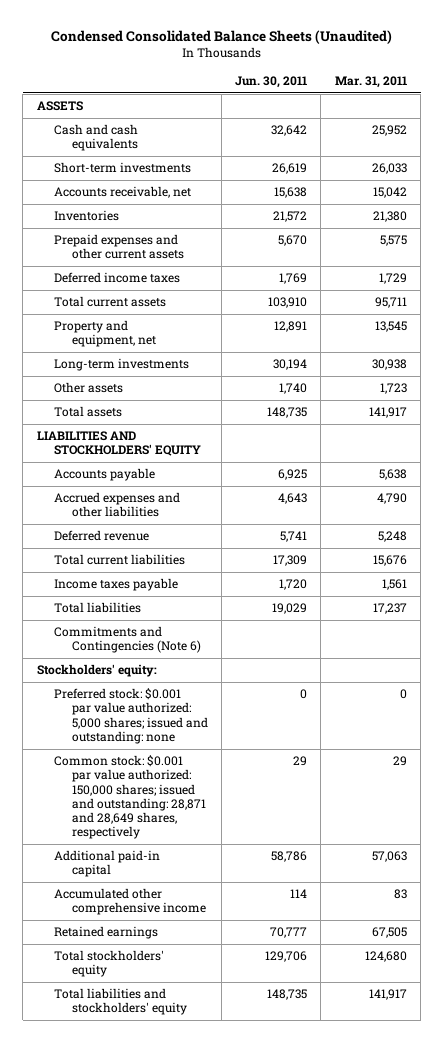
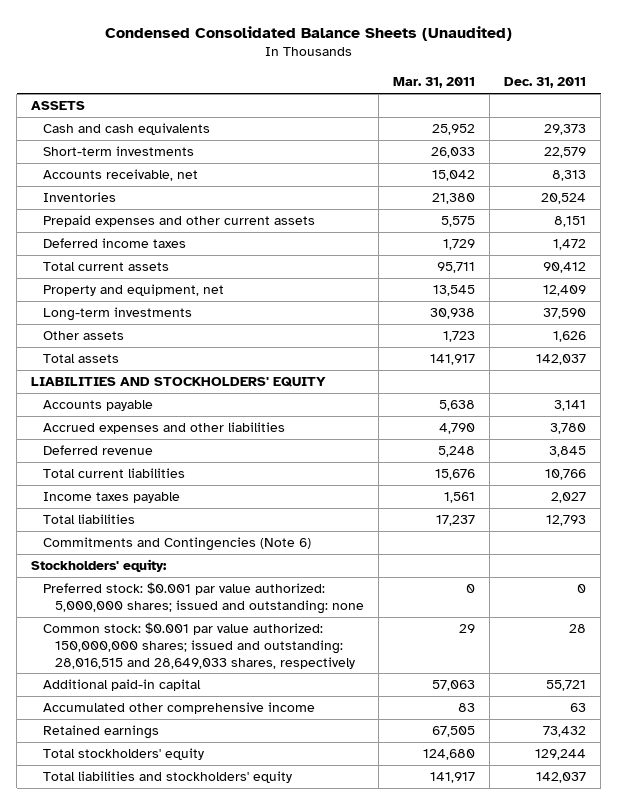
- | Jun. 30, 2011 | Mar. 31, 2011
+ | Mar. 31, 2011 | Dec. 31, 2011
- Preferred stock: $0.001 par value authorized: 5,000 shares; issued and outstanding: none | 0 | 0
- Common stock: $0.001 par value authorized: 150,000 shares; issued and outstanding: 28,871 and 28,649 shares, respectively | 29 | 29
+ Preferred stock: $0.001 par value authorized: 5,000,000 shares; issued and outstanding: none | 0 | 0
+ Common stock: $0.001 par value authorized: 150,000,000 shares; issued and outstanding: 28,016,515 and 28,649,033 shares, respectively | 29 | 28

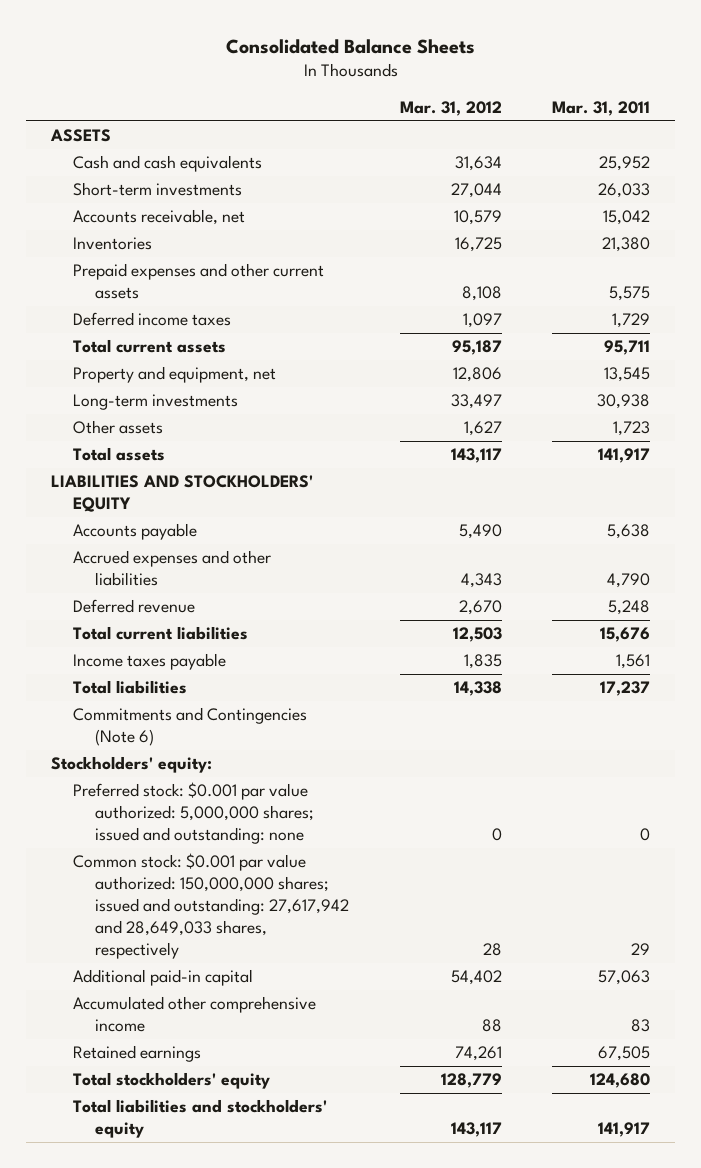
- Condensed Consolidated Balance Sheets (Unaudited)
+ Consolidated Balance Sheets
- | Mar. 31, 2011 | Dec. 31, 2011
+ | Mar. 31, 2012 | Mar. 31, 2011
- Common stock: $0.001 par value authorized: 150,000,000 shares; issued and outstanding: 28,016,515 and 28,649,033 shares, respectively | 29 | 28
+ Common stock: $0.001 par value authorized: 150,000,000 shares; issued and outstanding: 27,617,942 and 28,649,033 shares, respectively | 28 | 29

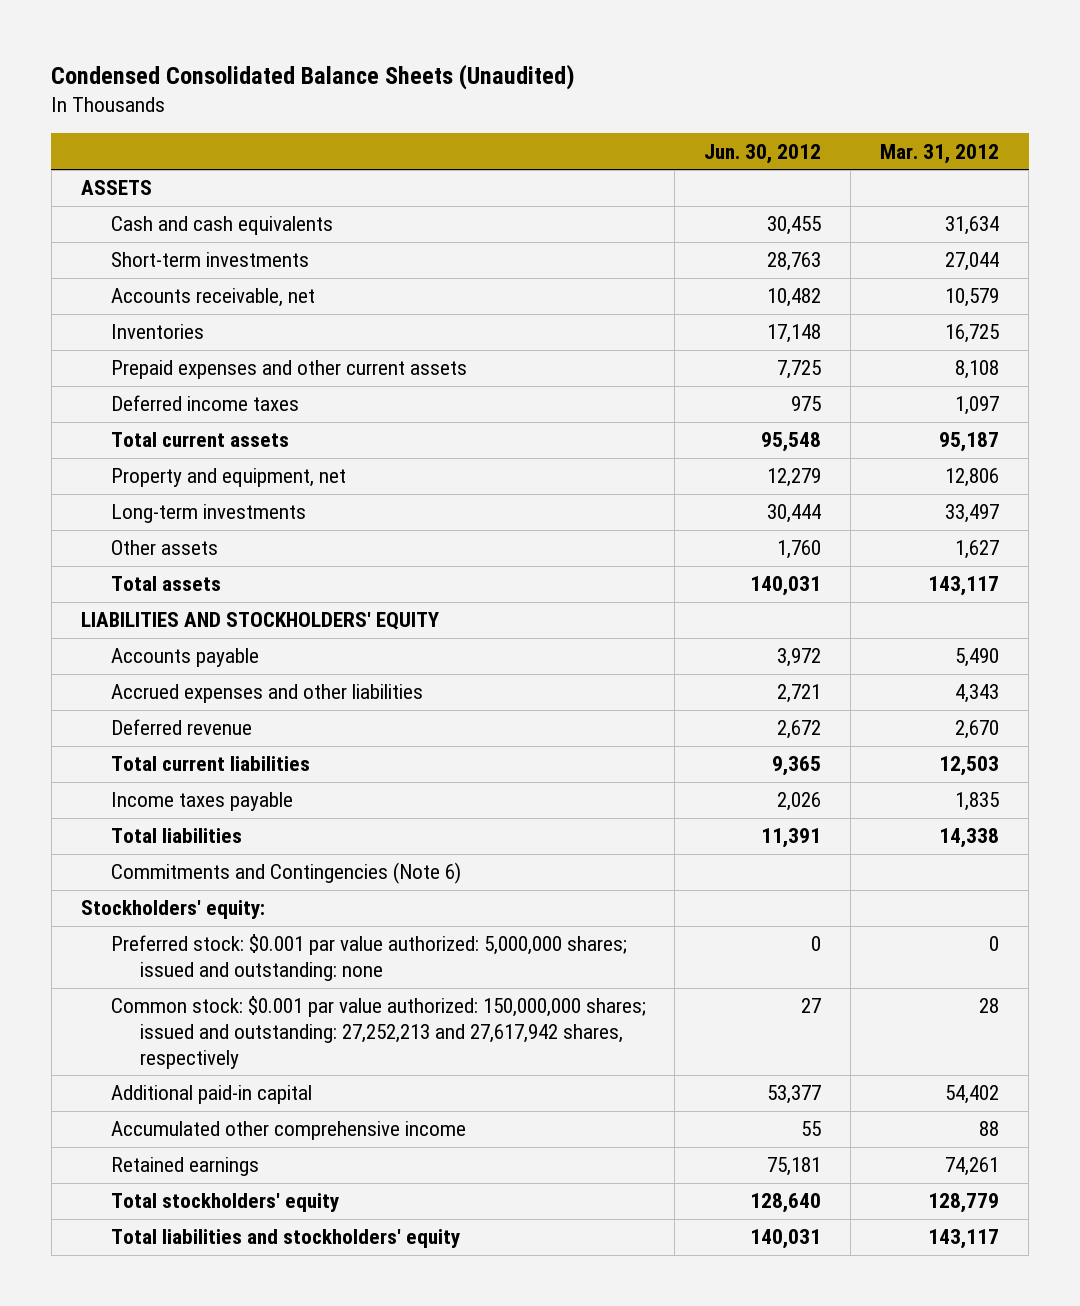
- Consolidated Balance Sheets
+ Condensed Consolidated Balance Sheets (Unaudited)
- | Mar. 31, 2012 | Mar. 31, 2011
+ | Jun. 30, 2012 | Mar. 31, 2012
- Common stock: $0.001 par value authorized: 150,000,000 shares; issued and outstanding: 27,617,942 and 28,649,033 shares, respectively | 28 | 29
+ Common stock: $0.001 par value authorized: 150,000,000 shares; issued and outstanding: 27,252,213 and 27,617,942 shares, respectively | 27 | 28

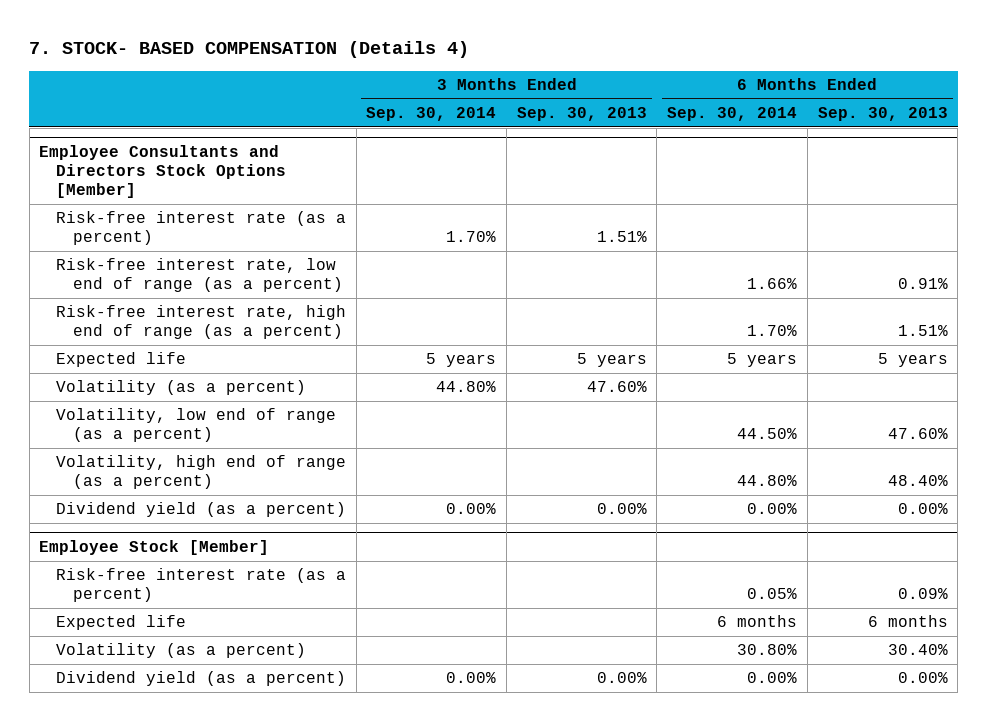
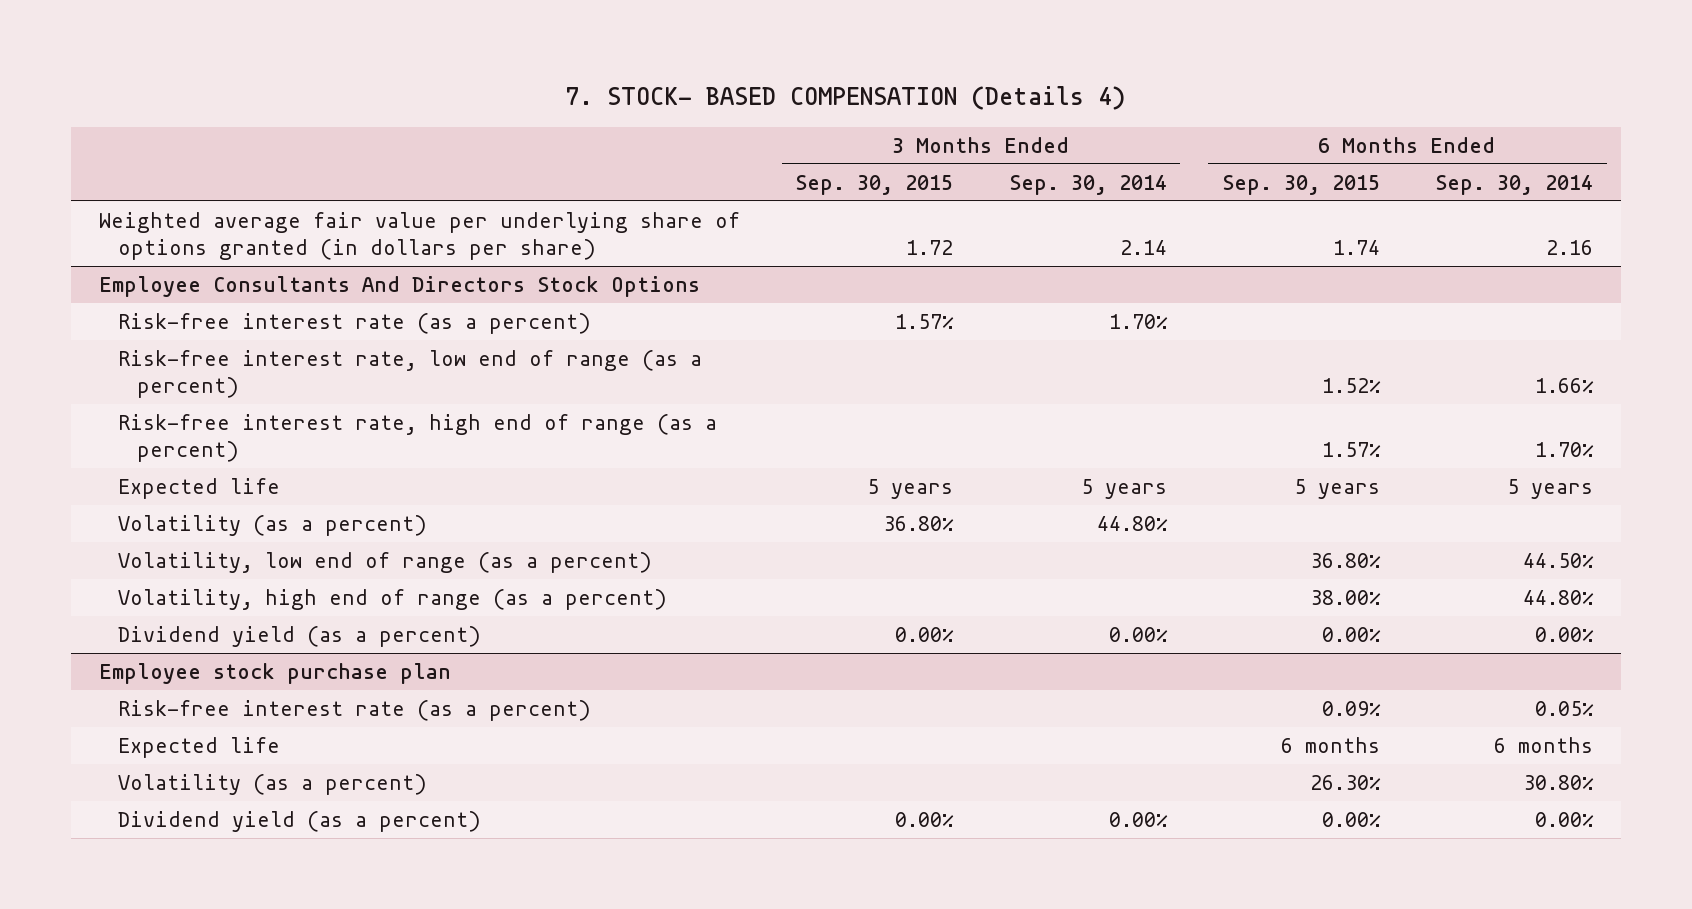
- | 3 Months Ended Sep. 30, 2014 | 3 Months Ended Sep. 30, 2013 | 6 Months Ended Sep. 30, 2014 | 6 Months Ended Sep. 30, 2013
+ | 3 Months Ended Sep. 30, 2015 | 3 Months Ended Sep. 30, 2014 | 6 Months Ended Sep. 30, 2015 | 6 Months Ended Sep. 30, 2014
- Employee Consultants and Directors Stock Options [Member]
+ Weighted average fair value per underlying share of options granted (in dollars per share) | 1.72 | 2.14 | 1.74 | 2.16
+ Employee Consultants And Directors Stock Options
- Employee Stock [Member]
+ Employee stock purchase plan

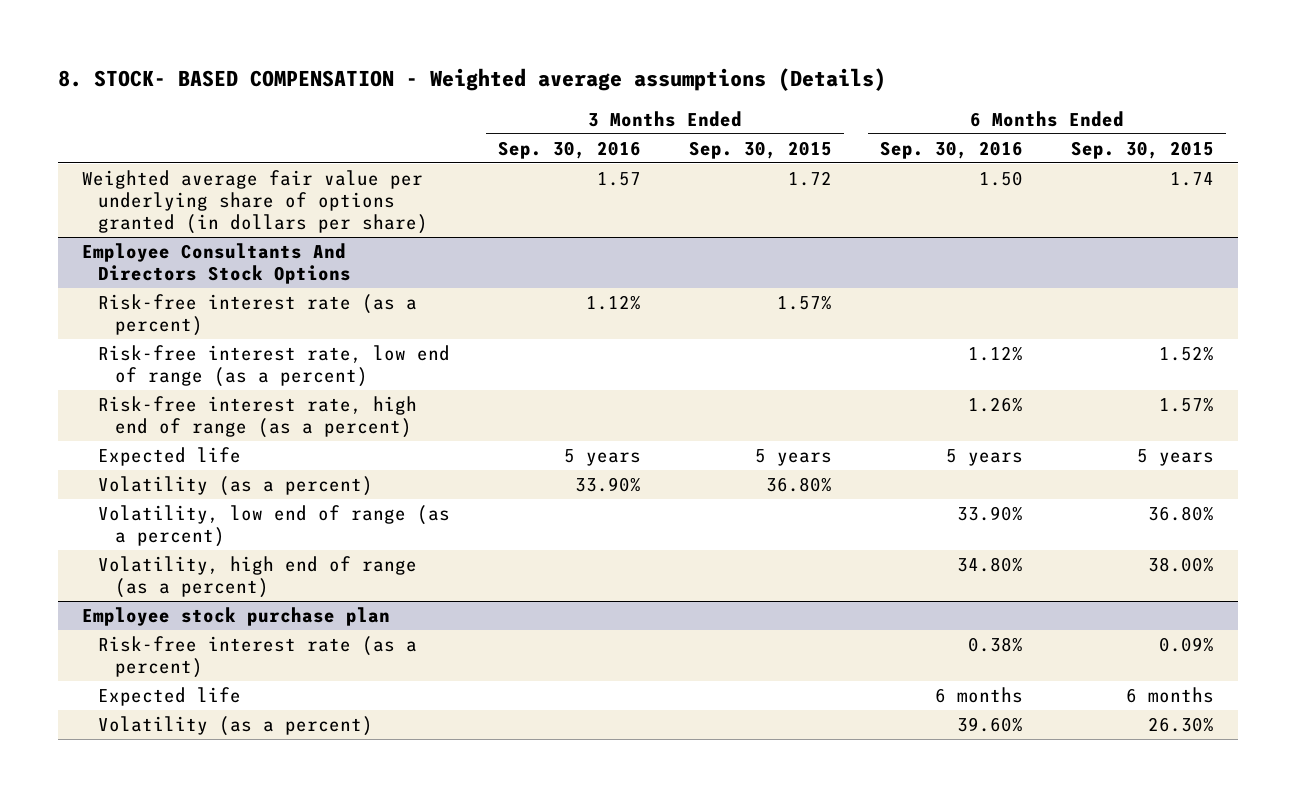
- 7. STOCK- BASED COMPENSATION (Details 4)
+ 8. STOCK- BASED COMPENSATION - Weighted average assumptions (Details)
- | 3 Months Ended Sep. 30, 2015 | 3 Months Ended Sep. 30, 2014 | 6 Months Ended Sep. 30, 2015 | 6 Months Ended Sep. 30, 2014
+ | 3 Months Ended Sep. 30, 2016 | 3 Months Ended Sep. 30, 2015 | 6 Months Ended Sep. 30, 2016 | 6 Months Ended Sep. 30, 2015
@ Employee Consultants And Directors Stock Options
- Dividend yield (as a percent) | 0.00% | 0.00% | 0.00% | 0.00%
@ Employee stock purchase plan
- Dividend yield (as a percent) | 0.00% | 0.00% | 0.00% | 0.00%

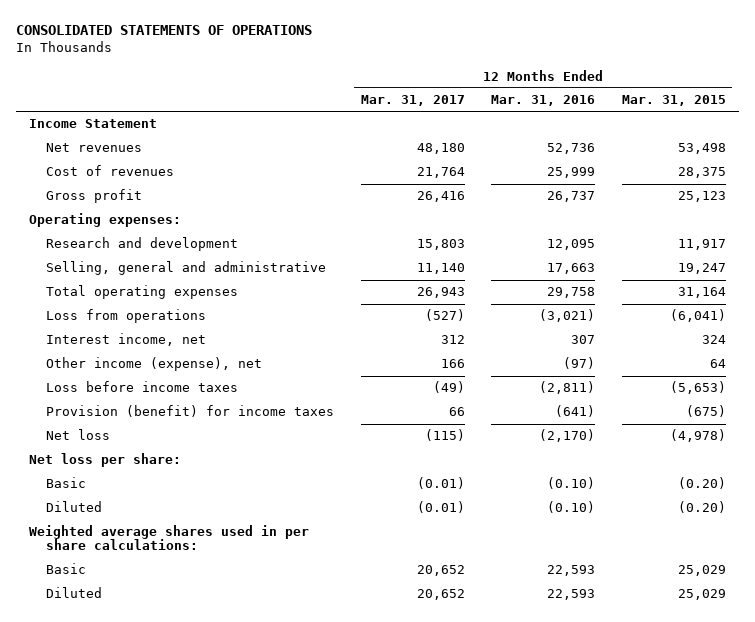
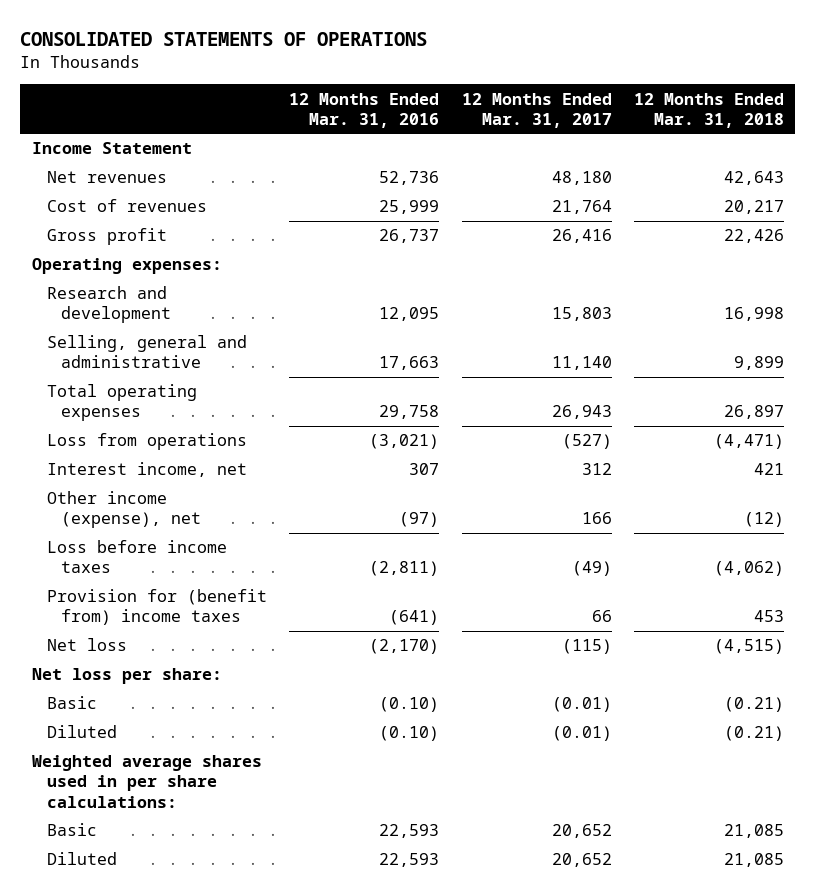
- | 12 Months Ended Mar. 31, 2017 | 12 Months Ended Mar. 31, 2016 | 12 Months Ended Mar. 31, 2015
+ | 12 Months Ended Mar. 31, 2016 | 12 Months Ended Mar. 31, 2017 | 12 Months Ended Mar. 31, 2018
- Provision (benefit) for income taxes | 66 | (641) | (675)
+ Provision for (benefit from) income taxes | (641) | 66 | 453

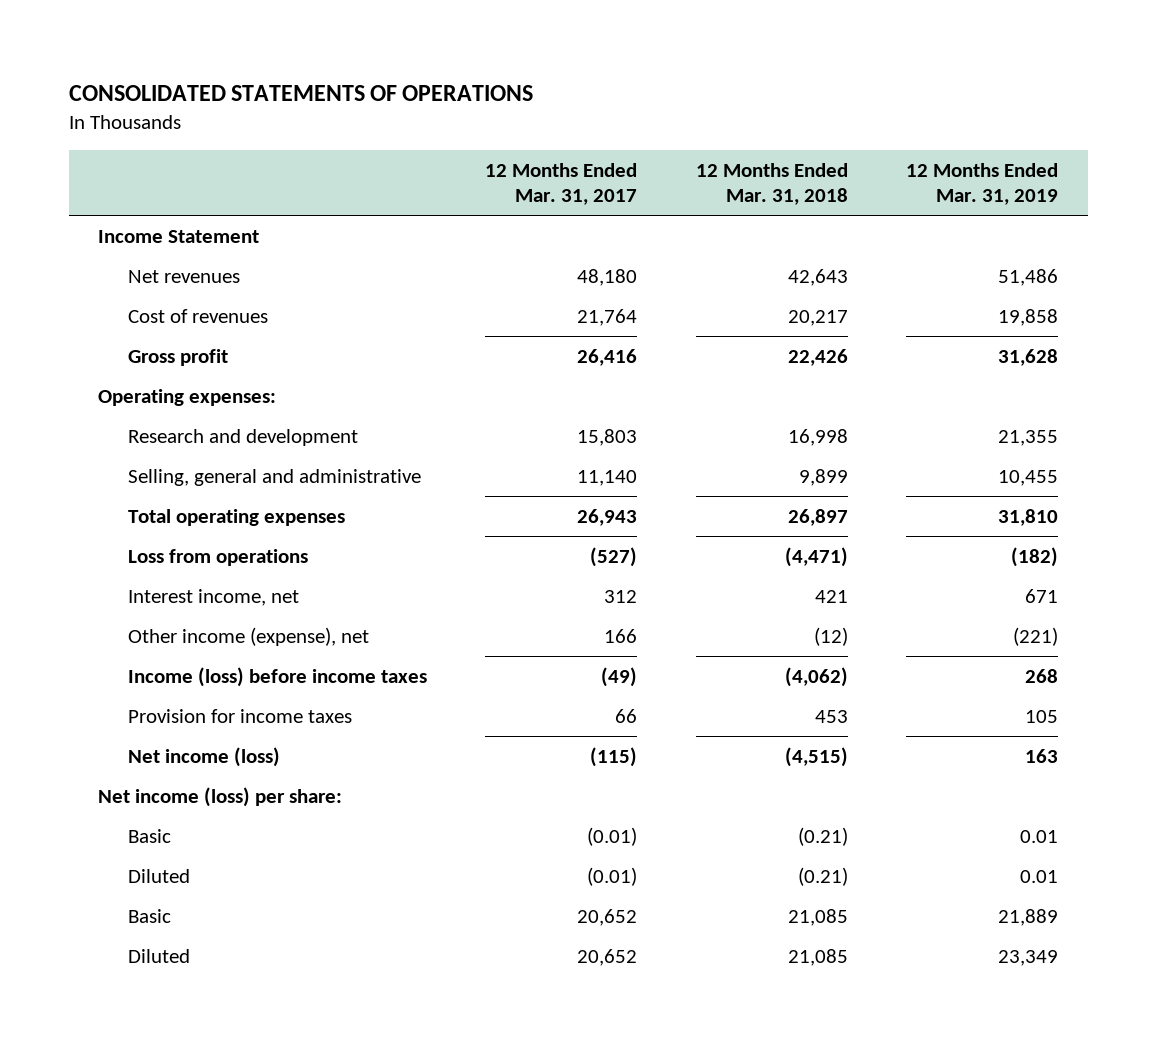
- | 12 Months Ended Mar. 31, 2016 | 12 Months Ended Mar. 31, 2017 | 12 Months Ended Mar. 31, 2018
+ | 12 Months Ended Mar. 31, 2017 | 12 Months Ended Mar. 31, 2018 | 12 Months Ended Mar. 31, 2019
- Loss before income taxes | (2,811) | (49) | (4,062)
- Provision for (benefit from) income taxes | (641) | 66 | 453
- Net loss | (2,170) | (115) | (4,515)
- Net loss per share:
+ Income (loss) before income taxes | (49) | (4,062) | 268
+ Provision for income taxes | 66 | 453 | 105
+ Net income (loss) | (115) | (4,515) | 163
+ Net income (loss) per share:
- Weighted average shares used in per share calculations:

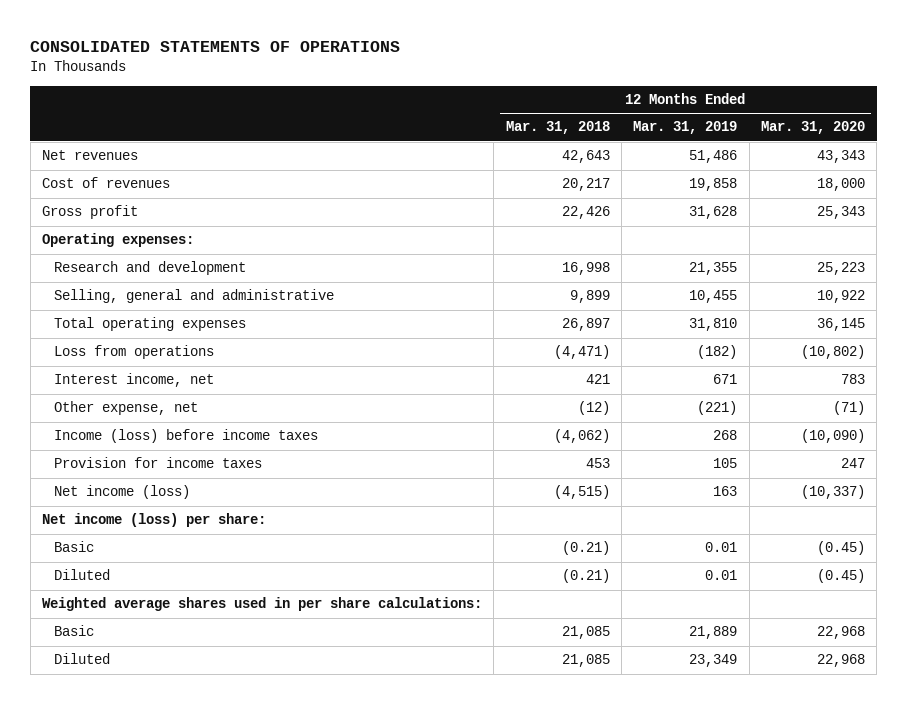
- | 12 Months Ended Mar. 31, 2017 | 12 Months Ended Mar. 31, 2018 | 12 Months Ended Mar. 31, 2019
+ | 12 Months Ended Mar. 31, 2018 | 12 Months Ended Mar. 31, 2019 | 12 Months Ended Mar. 31, 2020
- Income Statement
- Other income (expense), net | 166 | (12) | (221)
+ Other expense, net | (12) | (221) | (71)
+ Weighted average shares used in per share calculations:

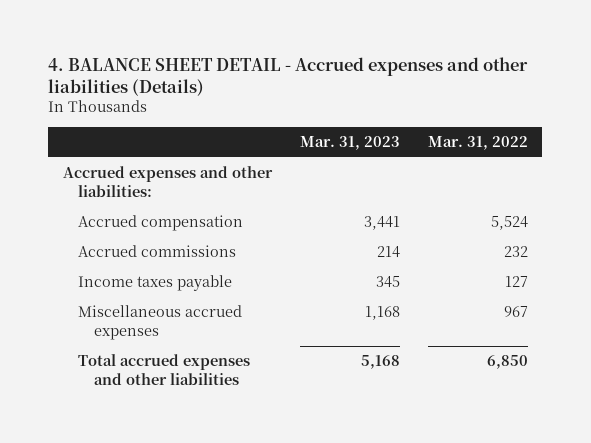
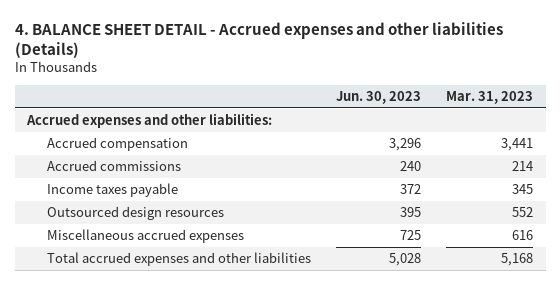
- | Mar. 31, 2023 | Mar. 31, 2022
+ | Jun. 30, 2023 | Mar. 31, 2023
- Miscellaneous accrued expenses | 1,168 | 967
+ Outsourced design resources | 395 | 552
+ Miscellaneous accrued expenses | 725 | 616

